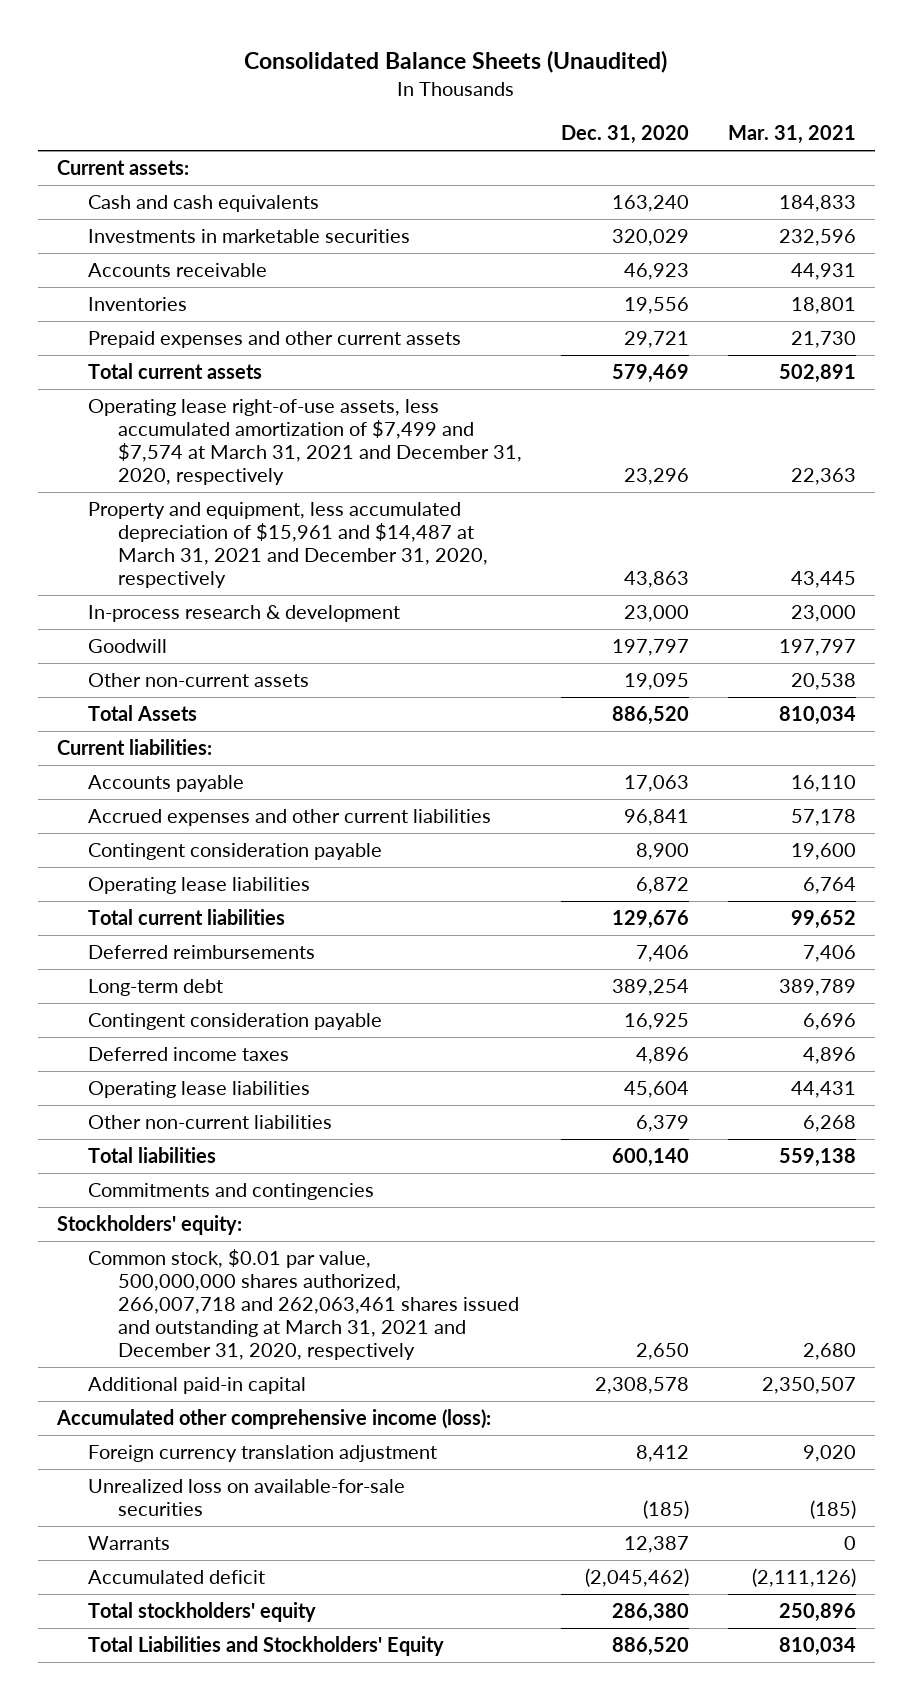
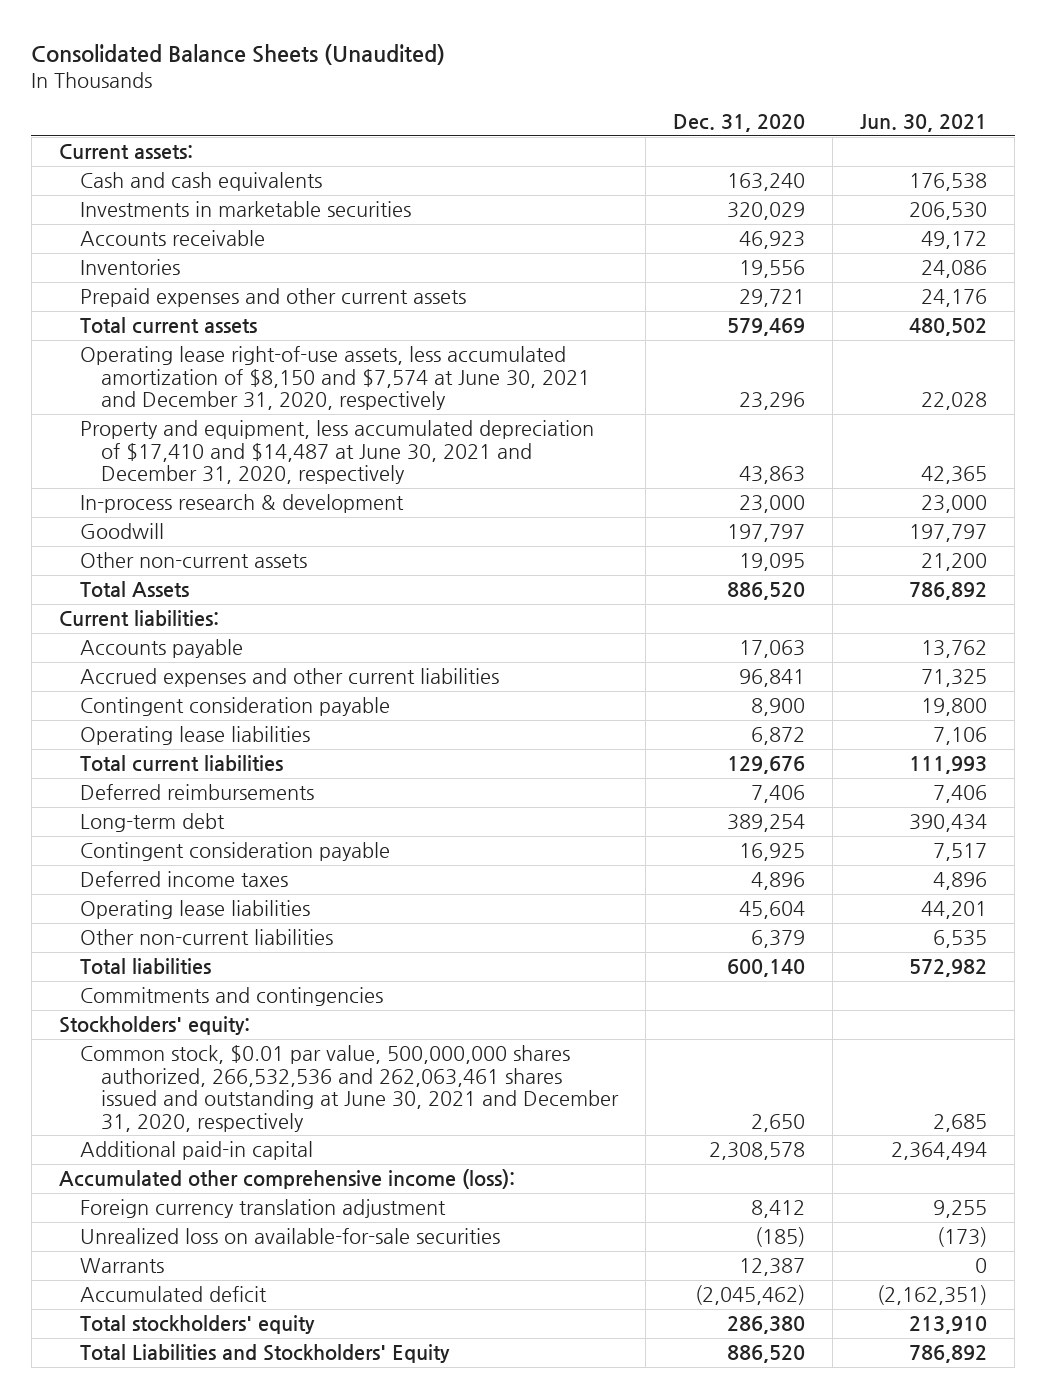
- | Dec. 31, 2020 | Mar. 31, 2021
+ | Dec. 31, 2020 | Jun. 30, 2021
- Operating lease right-of-use assets, less accumulated amortization of $7,499 and $7,574 at March 31, 2021 and December 31, 2020, respectively | 23,296 | 22,363
- Property and equipment, less accumulated depreciation of $15,961 and $14,487 at March 31, 2021 and December 31, 2020, respectively | 43,863 | 43,445
+ Operating lease right-of-use assets, less accumulated amortization of $8,150 and $7,574 at June 30, 2021 and December 31, 2020, respectively | 23,296 | 22,028
+ Property and equipment, less accumulated depreciation of $17,410 and $14,487 at June 30, 2021 and December 31, 2020, respectively | 43,863 | 42,365
- Common stock, $0.01 par value, 500,000,000 shares authorized, 266,007,718 and 262,063,461 shares issued and outstanding at March 31, 2021 and December 31, 2020, respectively | 2,650 | 2,680
+ Common stock, $0.01 par value, 500,000,000 shares authorized, 266,532,536 and 262,063,461 shares issued and outstanding at June 30, 2021 and December 31, 2020, respectively | 2,650 | 2,685

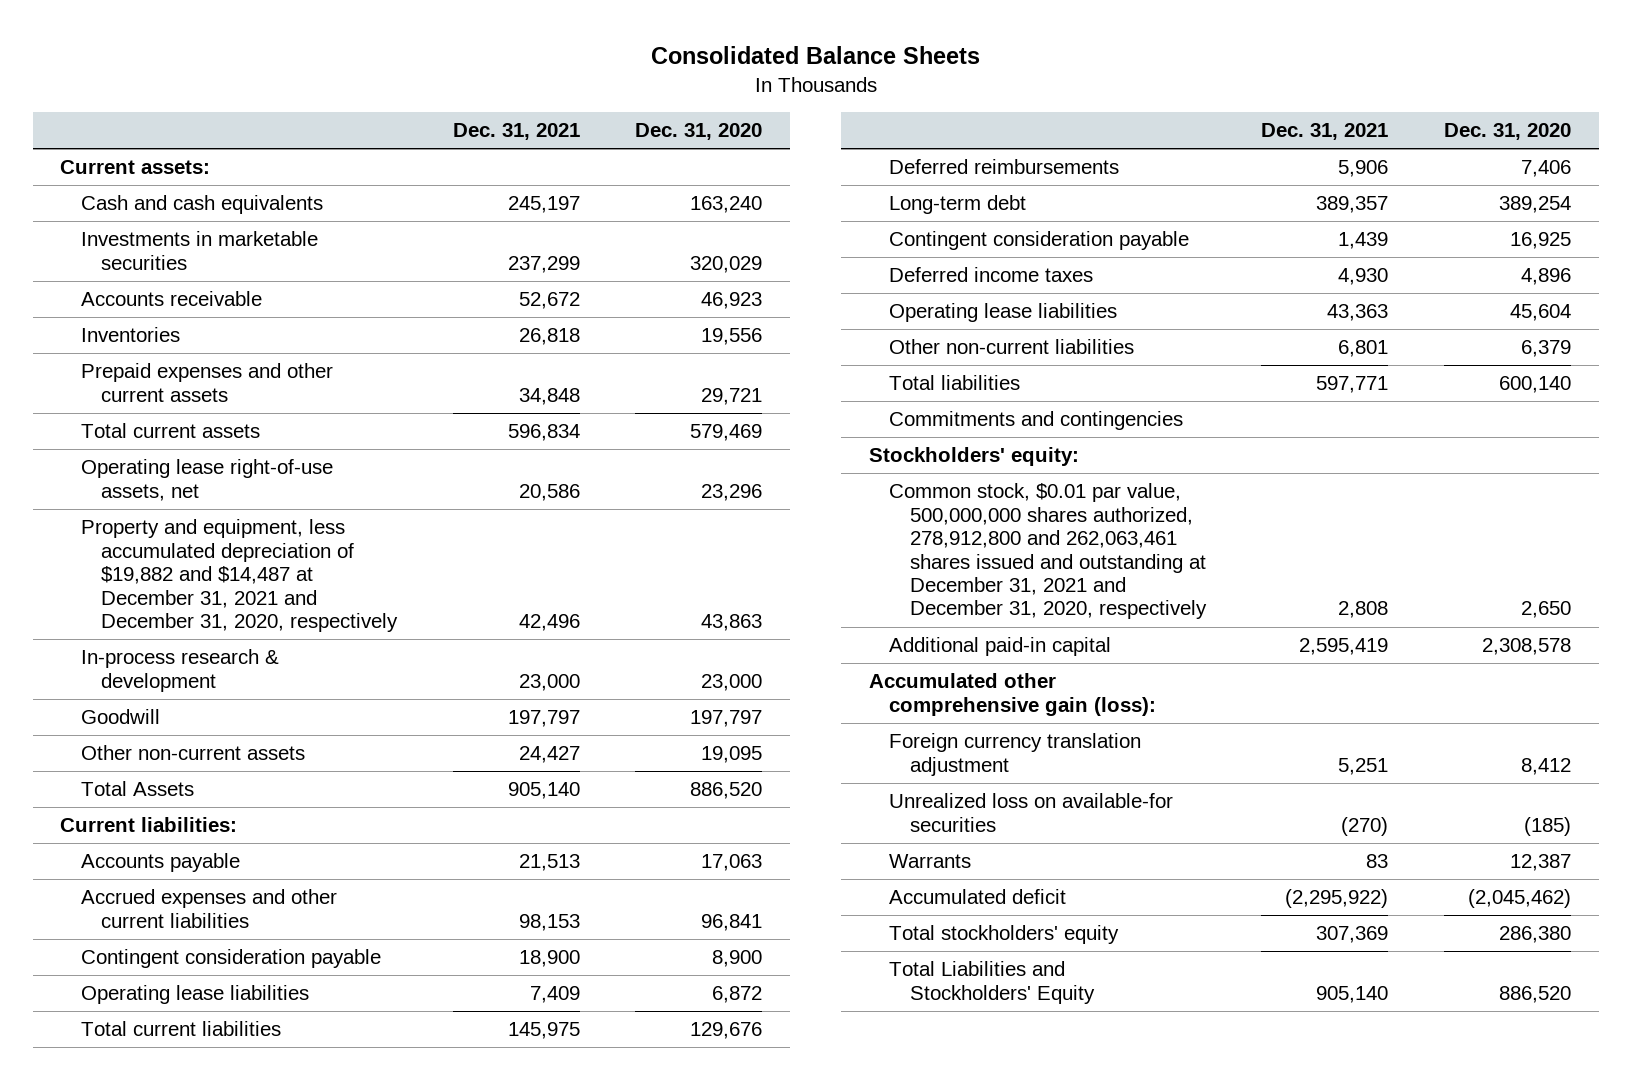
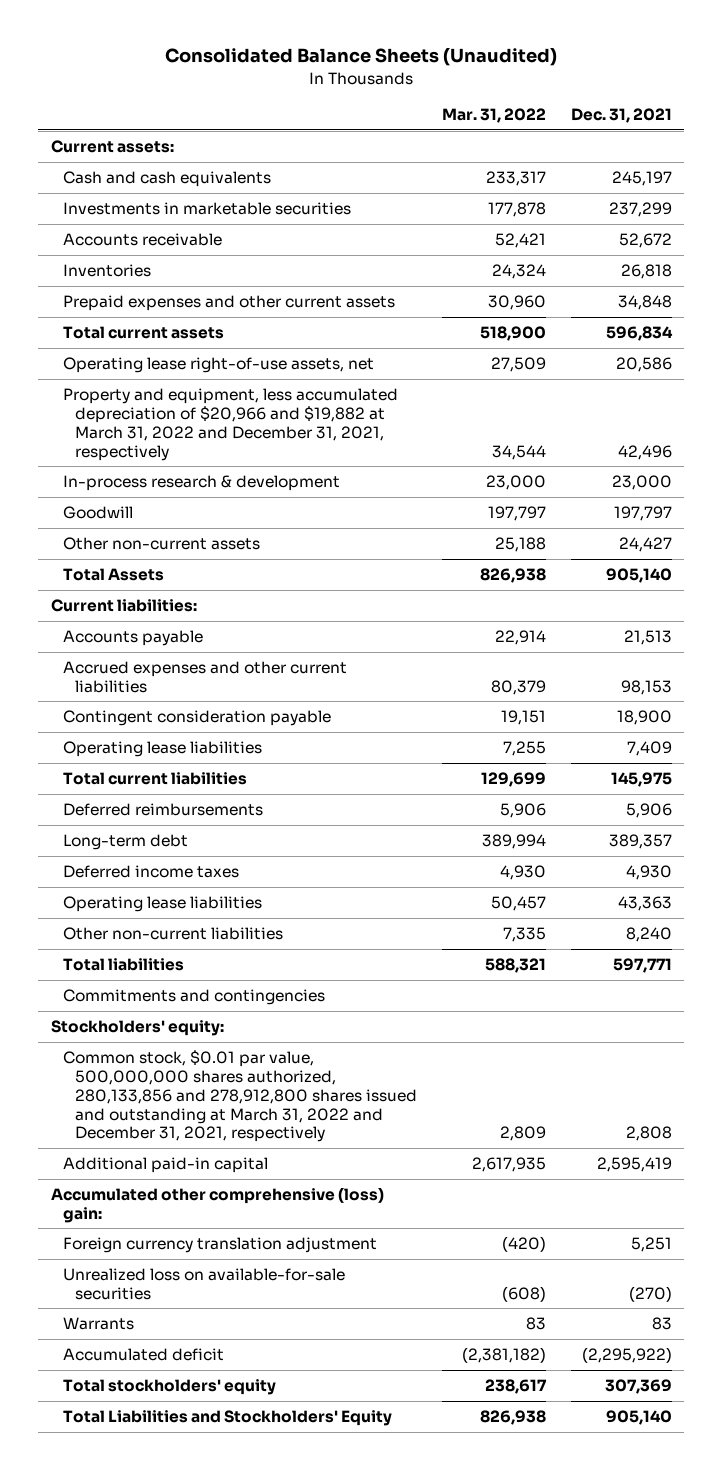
- Consolidated Balance Sheets
+ Consolidated Balance Sheets (Unaudited)
- | Dec. 31, 2021 | Dec. 31, 2020
+ | Mar. 31, 2022 | Dec. 31, 2021
- Property and equipment, less accumulated depreciation of $19,882 and $14,487 at December 31, 2021 and December 31, 2020, respectively | 42,496 | 43,863
+ Property and equipment, less accumulated depreciation of $20,966 and $19,882 at March 31, 2022 and December 31, 2021, respectively | 34,544 | 42,496
- Contingent consideration payable | 1,439 | 16,925
- Other non-current liabilities | 6,801 | 6,379
+ Other non-current liabilities | 7,335 | 8,240
- Common stock, $0.01 par value, 500,000,000 shares authorized, 278,912,800 and 262,063,461 shares issued and outstanding at December 31, 2021 and December 31, 2020, respectively | 2,808 | 2,650
+ Common stock, $0.01 par value, 500,000,000 shares authorized, 280,133,856 and 278,912,800 shares issued and outstanding at March 31, 2022 and December 31, 2021, respectively | 2,809 | 2,808
- Accumulated other comprehensive gain (loss):
+ Accumulated other comprehensive (loss) gain:
- Unrealized loss on available-for securities | (270) | (185)
+ Unrealized loss on available-for-sale securities | (608) | (270)

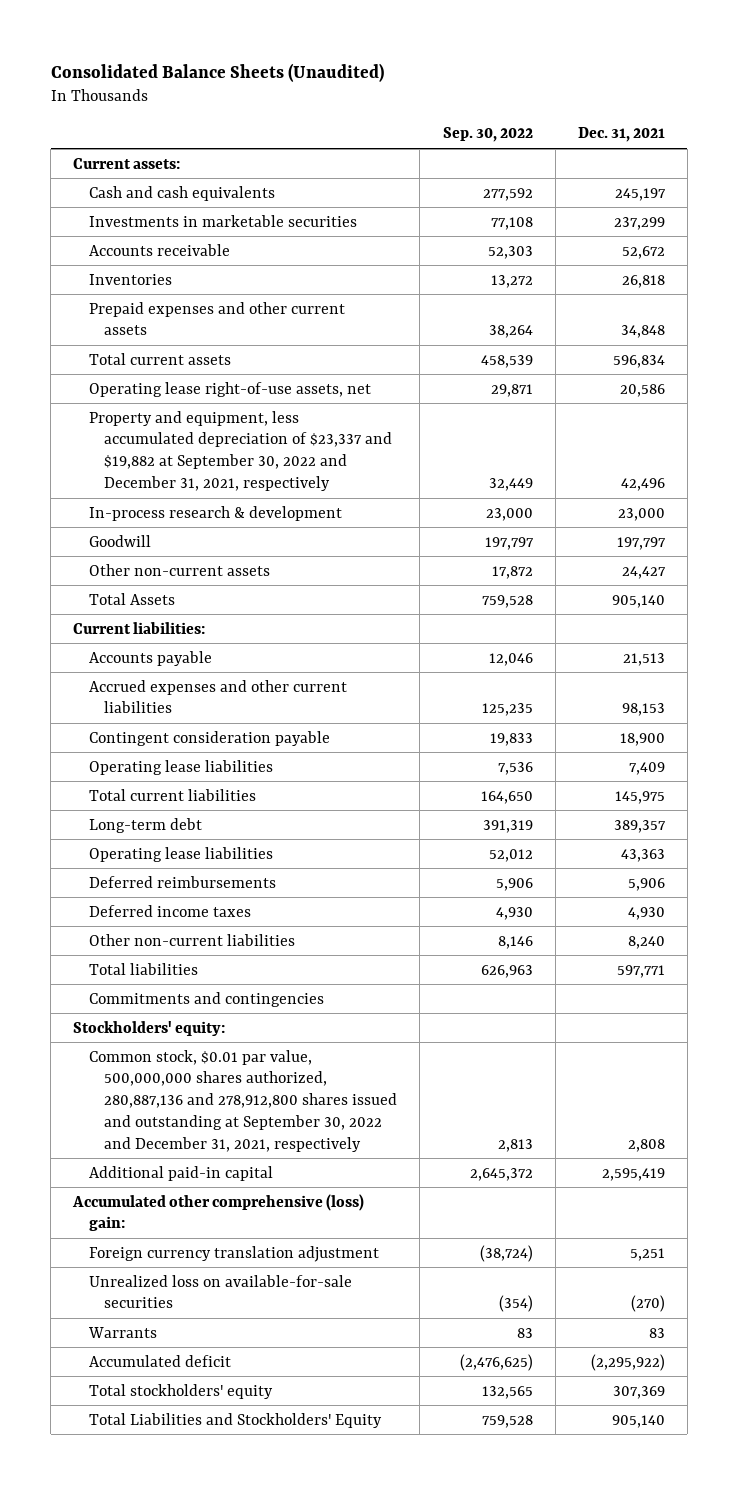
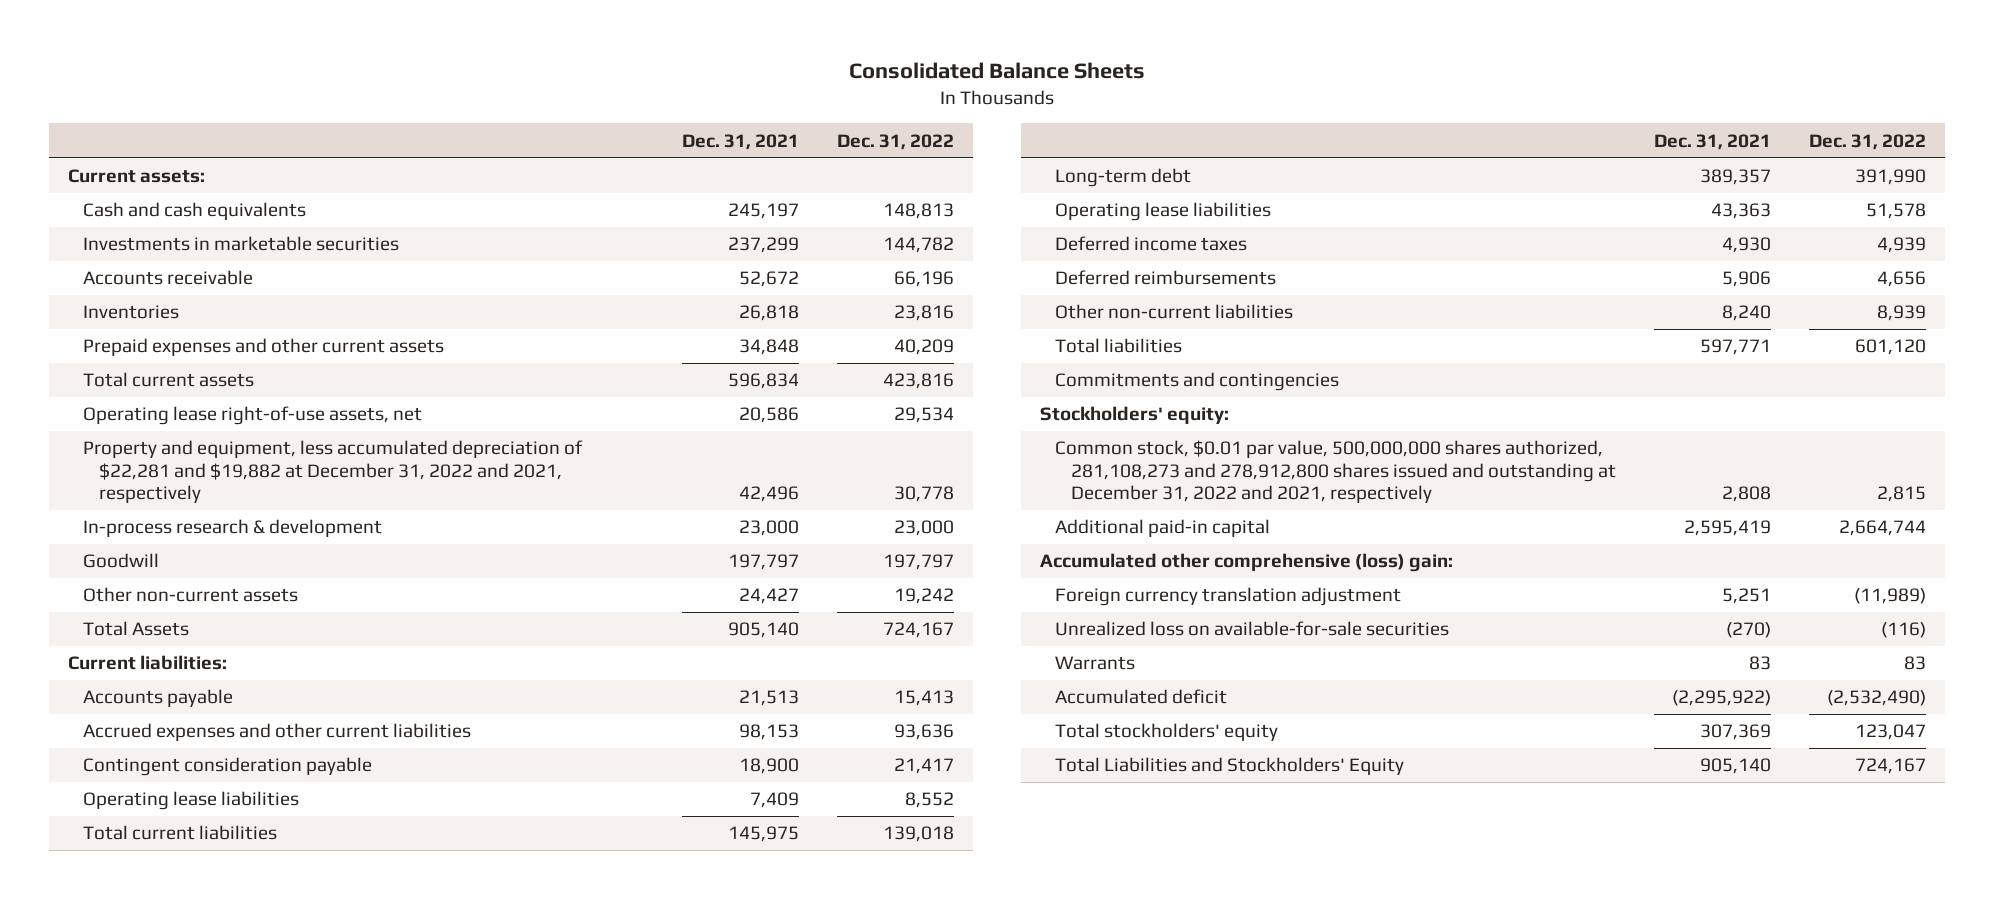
- Consolidated Balance Sheets (Unaudited)
+ Consolidated Balance Sheets
- | Sep. 30, 2022 | Dec. 31, 2021
+ | Dec. 31, 2021 | Dec. 31, 2022
- Property and equipment, less accumulated depreciation of $23,337 and $19,882 at September 30, 2022 and December 31, 2021, respectively | 32,449 | 42,496
+ Property and equipment, less accumulated depreciation of $22,281 and $19,882 at December 31, 2022 and 2021, respectively | 42,496 | 30,778
moved down: Deferred reimbursements | 5,906 | 4,656
- Common stock, $0.01 par value, 500,000,000 shares authorized, 280,887,136 and 278,912,800 shares issued and outstanding at September 30, 2022 and December 31, 2021, respectively | 2,813 | 2,808
+ Common stock, $0.01 par value, 500,000,000 shares authorized, 281,108,273 and 278,912,800 shares issued and outstanding at December 31, 2022 and 2021, respectively | 2,808 | 2,815

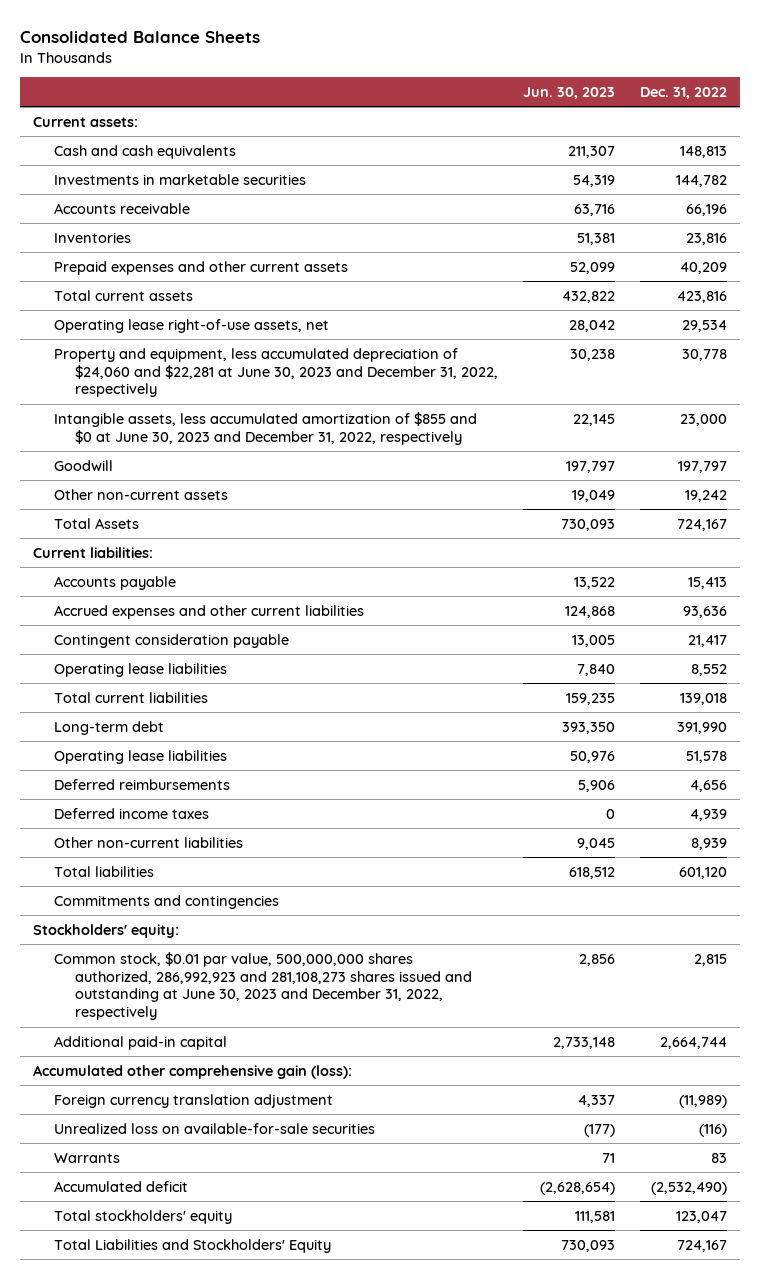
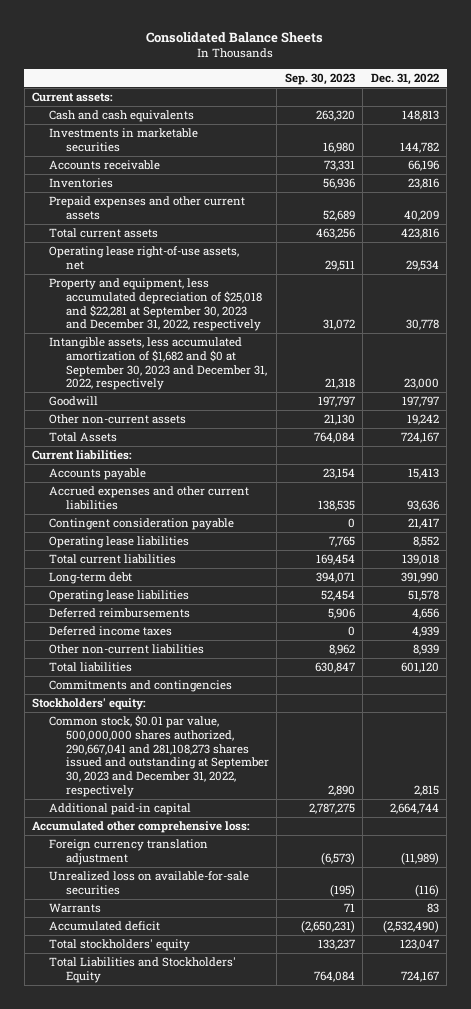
- | Jun. 30, 2023 | Dec. 31, 2022
+ | Sep. 30, 2023 | Dec. 31, 2022
- Property and equipment, less accumulated depreciation of $24,060 and $22,281 at June 30, 2023 and December 31, 2022, respectively | 30,238 | 30,778
- Intangible assets, less accumulated amortization of $855 and $0 at June 30, 2023 and December 31, 2022, respectively | 22,145 | 23,000
+ Property and equipment, less accumulated depreciation of $25,018 and $22,281 at September 30, 2023 and December 31, 2022, respectively | 31,072 | 30,778
+ Intangible assets, less accumulated amortization of $1,682 and $0 at September 30, 2023 and December 31, 2022, respectively | 21,318 | 23,000
- Common stock, $0.01 par value, 500,000,000 shares authorized, 286,992,923 and 281,108,273 shares issued and outstanding at June 30, 2023 and December 31, 2022, respectively | 2,856 | 2,815
+ Common stock, $0.01 par value, 500,000,000 shares authorized, 290,667,041 and 281,108,273 shares issued and outstanding at September 30, 2023 and December 31, 2022, respectively | 2,890 | 2,815
- Accumulated other comprehensive gain (loss):
+ Accumulated other comprehensive loss:

